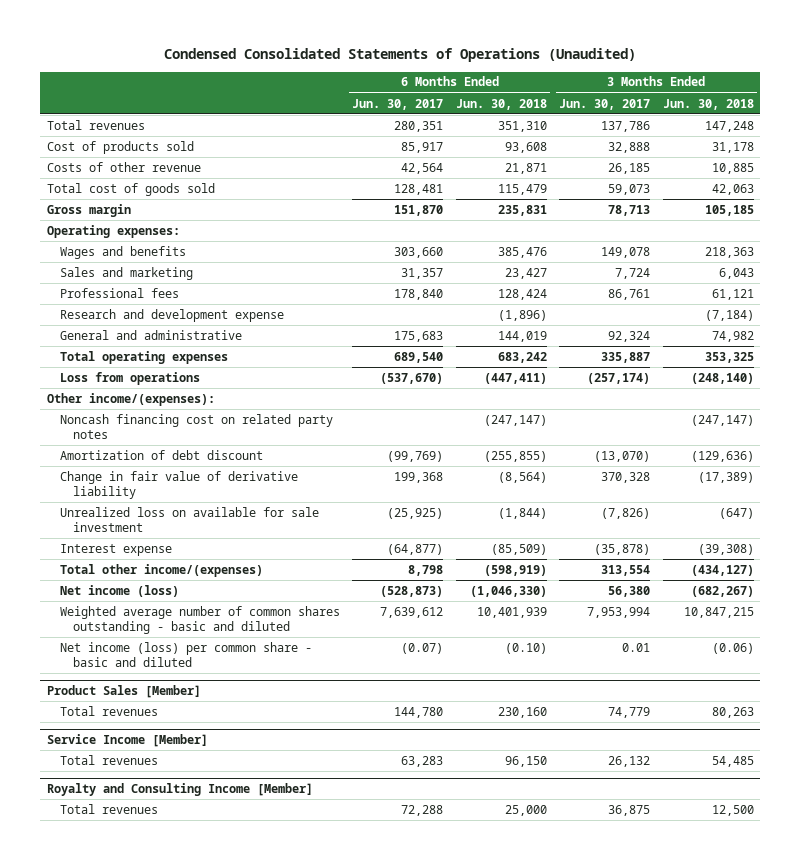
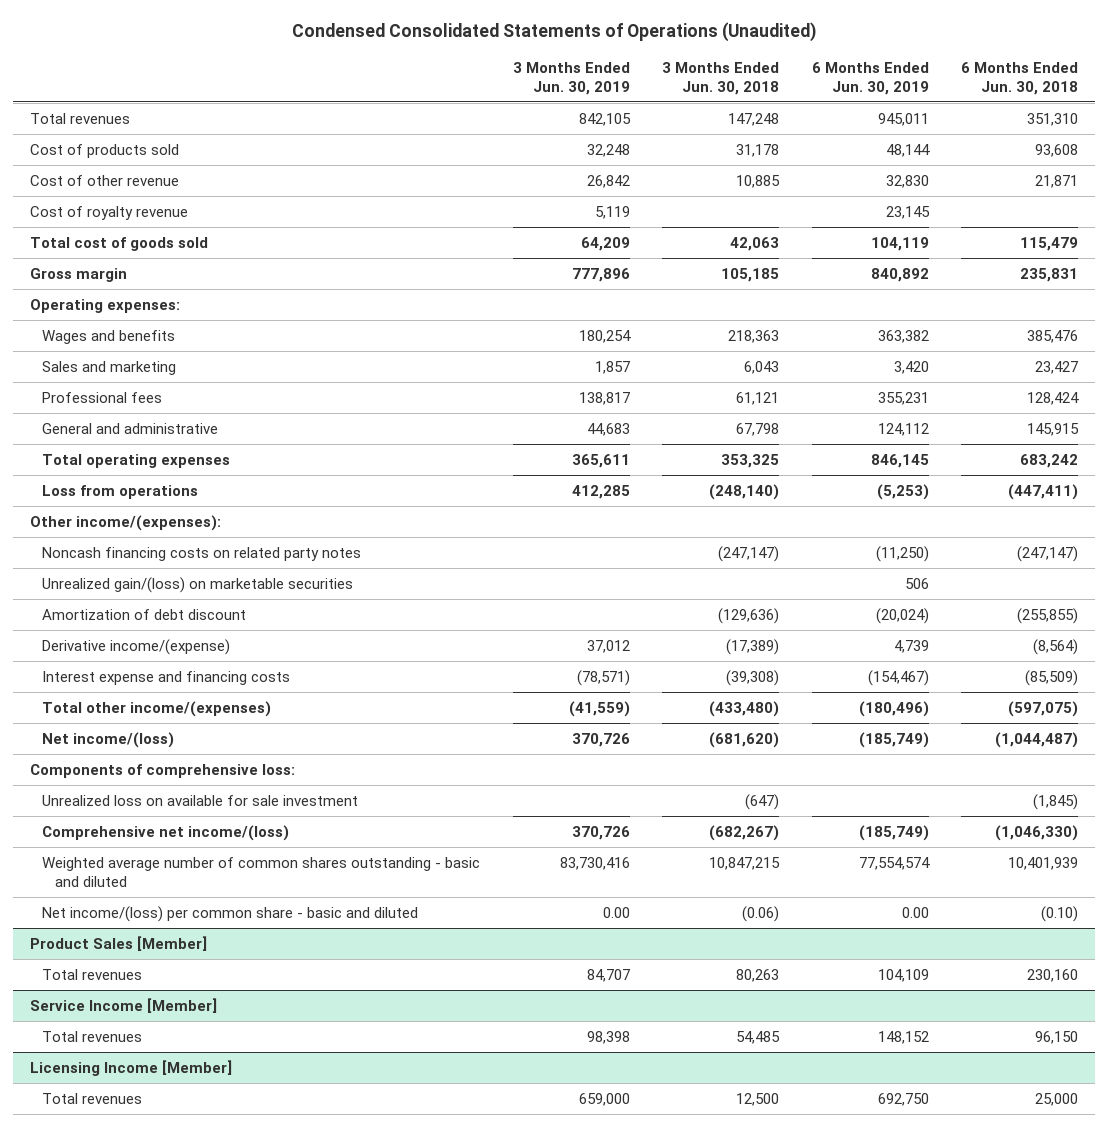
- | 6 Months Ended Jun. 30, 2017 | 6 Months Ended Jun. 30, 2018 | 3 Months Ended Jun. 30, 2017 | 3 Months Ended Jun. 30, 2018
+ | 3 Months Ended Jun. 30, 2019 | 3 Months Ended Jun. 30, 2018 | 6 Months Ended Jun. 30, 2019 | 6 Months Ended Jun. 30, 2018
- Costs of other revenue | 42,564 | 21,871 | 26,185 | 10,885
+ Cost of other revenue | 26,842 | 10,885 | 32,830 | 21,871
+ Cost of royalty revenue | 5,119 | | 23,145 |
- Research and development expense | | (1,896) | | (7,184)
- General and administrative | 175,683 | 144,019 | 92,324 | 74,982
+ General and administrative | 44,683 | 67,798 | 124,112 | 145,915
- Noncash financing cost on related party notes | | (247,147) | | (247,147)
+ Noncash financing costs on related party notes | | (247,147) | (11,250) | (247,147)
+ Unrealized gain/(loss) on marketable securities | | | 506 |
- Change in fair value of derivative liability | 199,368 | (8,564) | 370,328 | (17,389)
- Unrealized loss on available for sale investment | (25,925) | (1,844) | (7,826) | (647)
- Interest expense | (64,877) | (85,509) | (35,878) | (39,308)
- Total other income/(expenses) | 8,798 | (598,919) | 313,554 | (434,127)
- Net income (loss) | (528,873) | (1,046,330) | 56,380 | (682,267)
+ Derivative income/(expense) | 37,012 | (17,389) | 4,739 | (8,564)
+ Interest expense and financing costs | (78,571) | (39,308) | (154,467) | (85,509)
+ Total other income/(expenses) | (41,559) | (433,480) | (180,496) | (597,075)
+ Net income/(loss) | 370,726 | (681,620) | (185,749) | (1,044,487)
+ Components of comprehensive loss:
+ Unrealized loss on available for sale investment | | (647) | | (1,845)
+ Comprehensive net income/(loss) | 370,726 | (682,267) | (185,749) | (1,046,330)
- Net income (loss) per common share - basic and diluted | (0.07) | (0.10) | 0.01 | (0.06)
+ Net income/(loss) per common share - basic and diluted | 0.00 | (0.06) | 0.00 | (0.10)
- Royalty and Consulting Income [Member]
+ Licensing Income [Member]

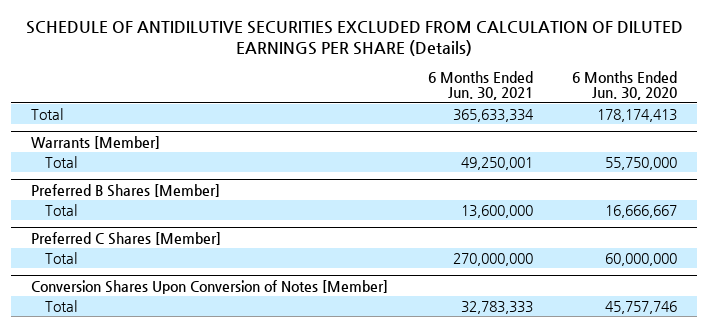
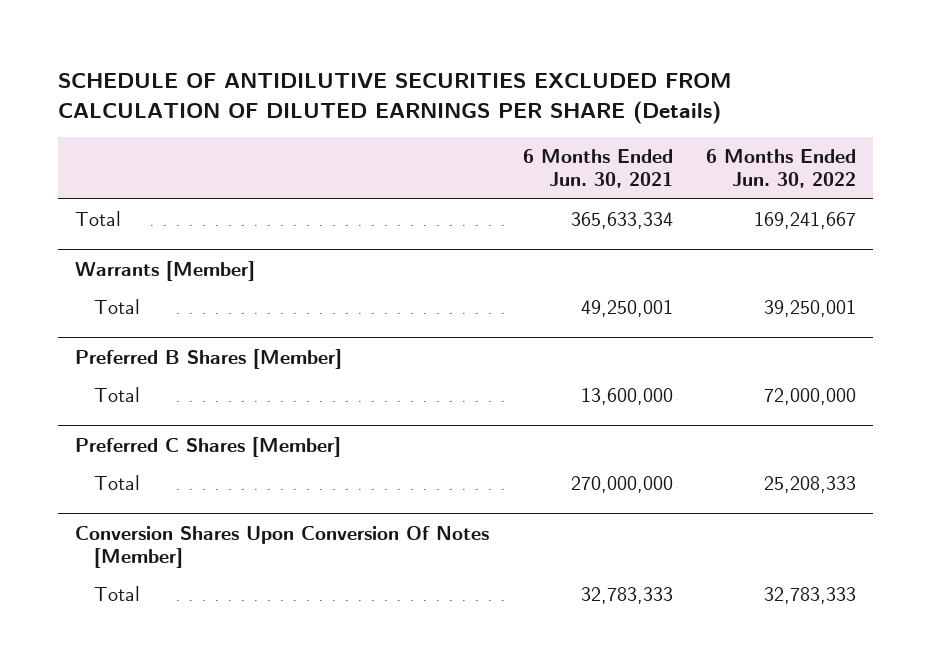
- | 6 Months Ended Jun. 30, 2021 | 6 Months Ended Jun. 30, 2020
+ | 6 Months Ended Jun. 30, 2021 | 6 Months Ended Jun. 30, 2022
- Conversion Shares Upon Conversion of Notes [Member]
+ Conversion Shares Upon Conversion Of Notes [Member]

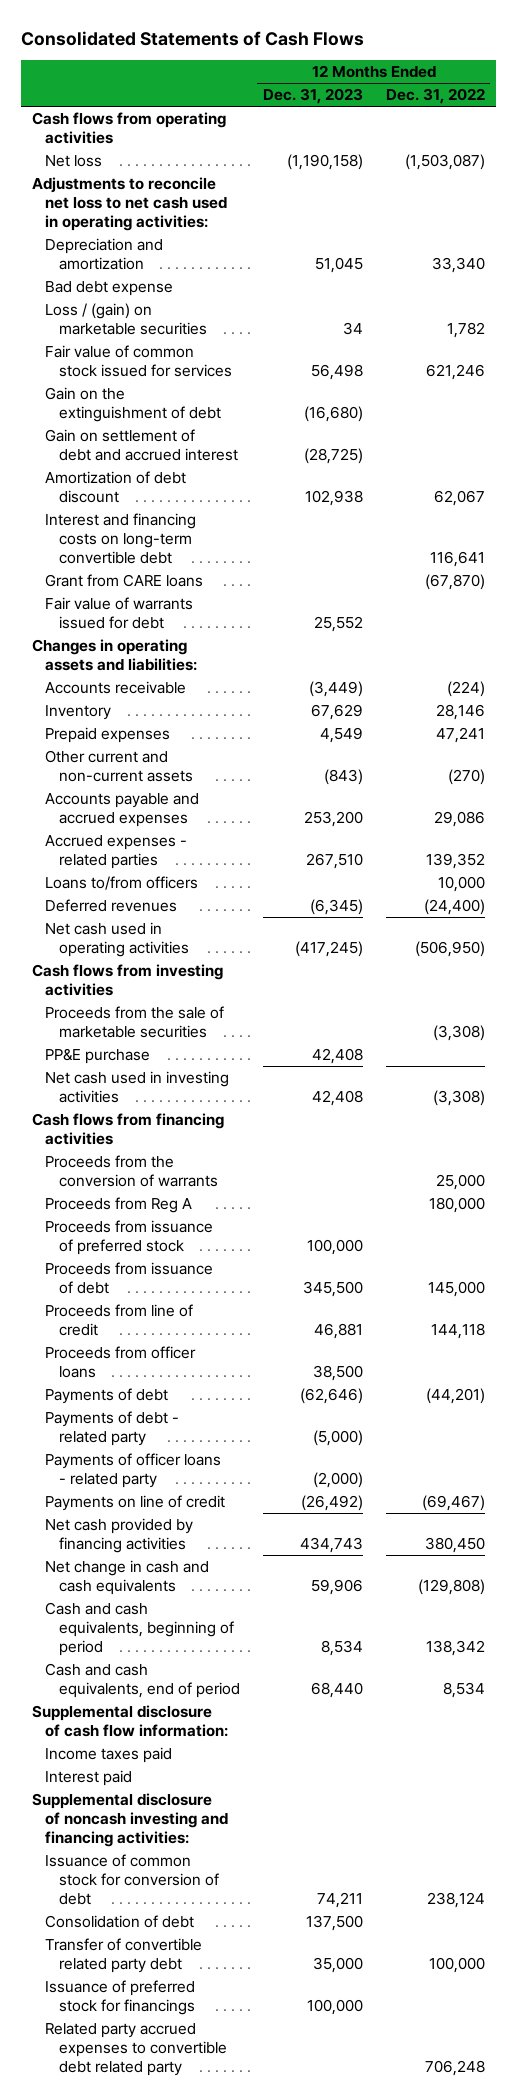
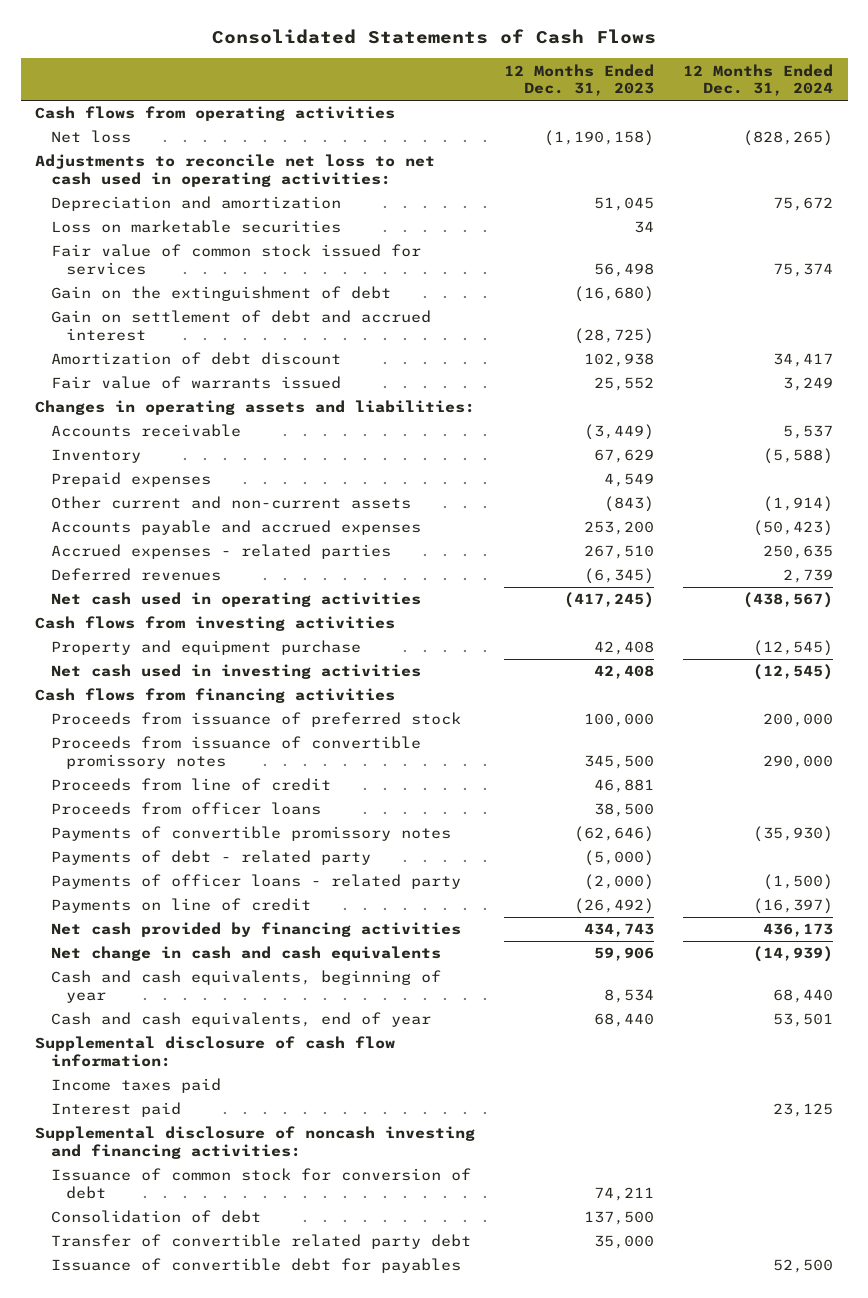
- | 12 Months Ended Dec. 31, 2023 | 12 Months Ended Dec. 31, 2022
+ | 12 Months Ended Dec. 31, 2023 | 12 Months Ended Dec. 31, 2024
- Bad debt expense
- Loss / (gain) on marketable securities | 34 | 1,782
+ Loss on marketable securities | 34 |
- Interest and financing costs on long-term convertible debt | | 116,641
- Grant from CARE loans | | (67,870)
- Fair value of warrants issued for debt | 25,552 |
+ Fair value of warrants issued | 25,552 | 3,249
- Loans to/from officers | | 10,000
- Proceeds from the sale of marketable securities | | (3,308)
- PP&E purchase | 42,408 |
+ Property and equipment purchase | 42,408 | (12,545)
- Proceeds from the conversion of warrants | | 25,000
- Proceeds from Reg A | | 180,000
- Proceeds from issuance of debt | 345,500 | 145,000
+ Proceeds from issuance of convertible promissory notes | 345,500 | 290,000
- Payments of debt | (62,646) | (44,201)
+ Payments of convertible promissory notes | (62,646) | (35,930)
- Cash and cash equivalents, beginning of period | 8,534 | 138,342
- Cash and cash equivalents, end of period | 68,440 | 8,534
+ Cash and cash equivalents, beginning of year | 8,534 | 68,440
+ Cash and cash equivalents, end of year | 68,440 | 53,501
- Issuance of preferred stock for financings | 100,000 |
- Related party accrued expenses to convertible debt related party | | 706,248
+ Issuance of convertible debt for payables | | 52,500

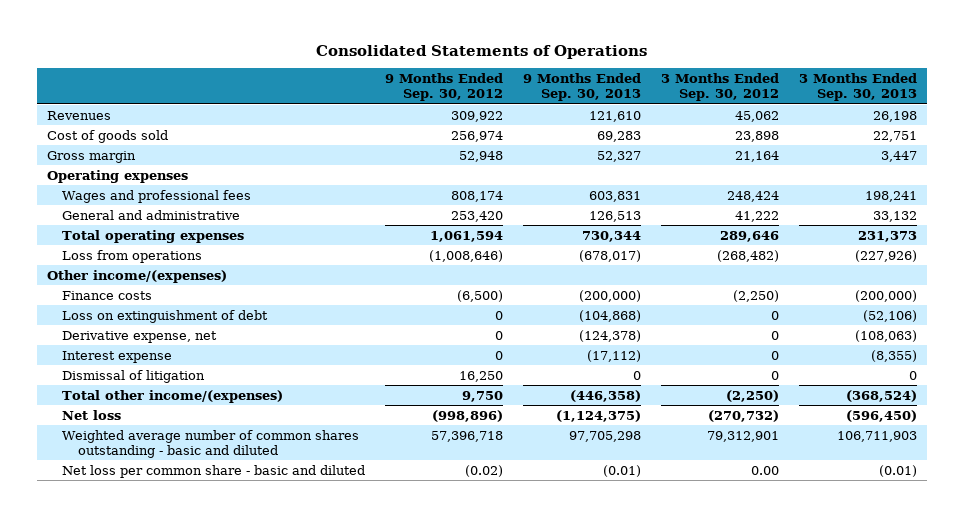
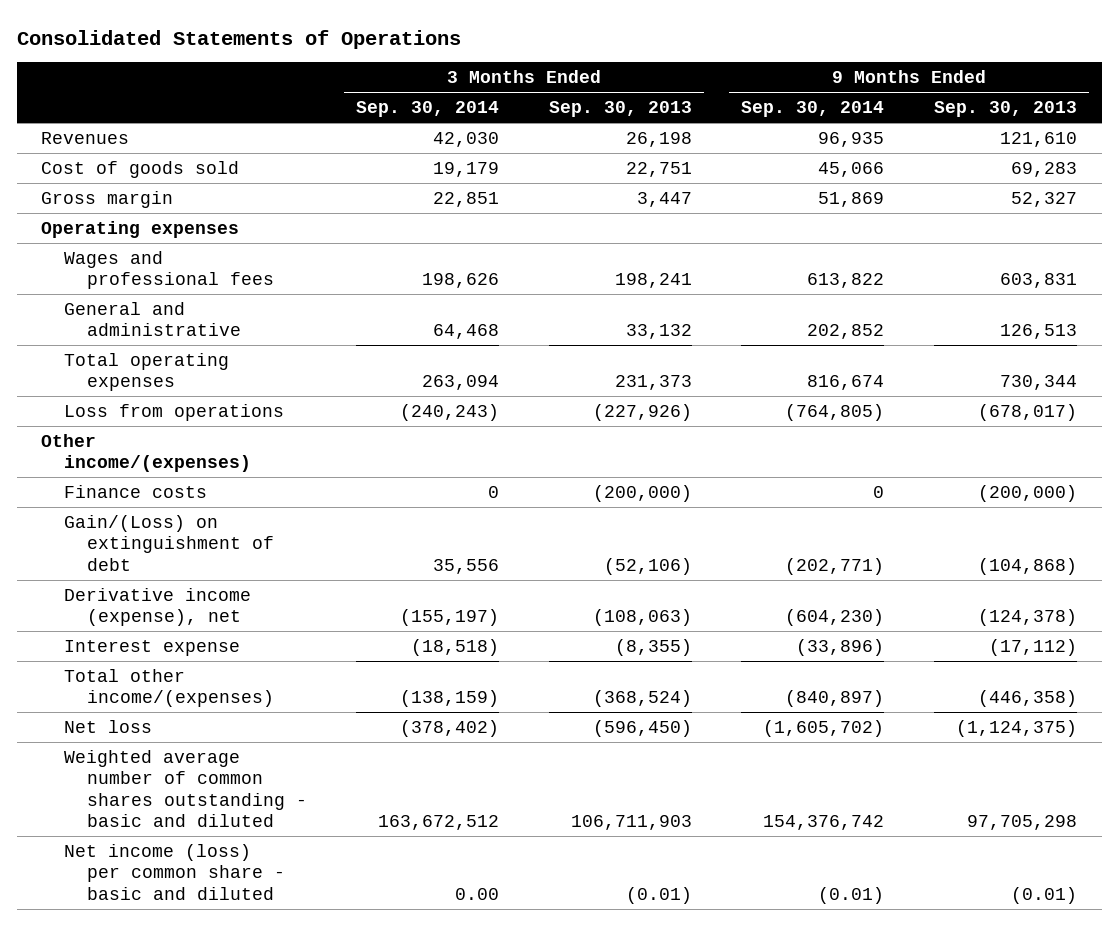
- | 9 Months Ended Sep. 30, 2012 | 9 Months Ended Sep. 30, 2013 | 3 Months Ended Sep. 30, 2012 | 3 Months Ended Sep. 30, 2013
+ | 3 Months Ended Sep. 30, 2014 | 3 Months Ended Sep. 30, 2013 | 9 Months Ended Sep. 30, 2014 | 9 Months Ended Sep. 30, 2013
- Loss on extinguishment of debt | 0 | (104,868) | 0 | (52,106)
- Derivative expense, net | 0 | (124,378) | 0 | (108,063)
+ Gain/(Loss) on extinguishment of debt | 35,556 | (52,106) | (202,771) | (104,868)
+ Derivative income (expense), net | (155,197) | (108,063) | (604,230) | (124,378)
- Dismissal of litigation | 16,250 | 0 | 0 | 0
- Net loss per common share - basic and diluted | (0.02) | (0.01) | 0.00 | (0.01)
+ Net income (loss) per common share - basic and diluted | 0.00 | (0.01) | (0.01) | (0.01)

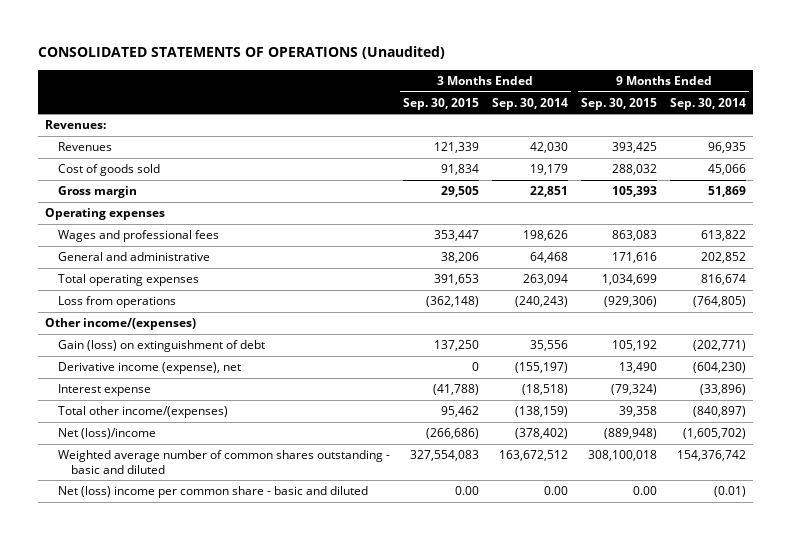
- Consolidated Statements of Operations
+ CONSOLIDATED STATEMENTS OF OPERATIONS (Unaudited)
- | 3 Months Ended Sep. 30, 2014 | 3 Months Ended Sep. 30, 2013 | 9 Months Ended Sep. 30, 2014 | 9 Months Ended Sep. 30, 2013
+ | 3 Months Ended Sep. 30, 2015 | 3 Months Ended Sep. 30, 2014 | 9 Months Ended Sep. 30, 2015 | 9 Months Ended Sep. 30, 2014
+ Revenues:
- Finance costs | 0 | (200,000) | 0 | (200,000)
- Gain/(Loss) on extinguishment of debt | 35,556 | (52,106) | (202,771) | (104,868)
+ Gain (loss) on extinguishment of debt | 137,250 | 35,556 | 105,192 | (202,771)
- Net loss | (378,402) | (596,450) | (1,605,702) | (1,124,375)
+ Net (loss)/income | (266,686) | (378,402) | (889,948) | (1,605,702)
- Net income (loss) per common share - basic and diluted | 0.00 | (0.01) | (0.01) | (0.01)
+ Net (loss) income per common share - basic and diluted | 0.00 | 0.00 | 0.00 | (0.01)

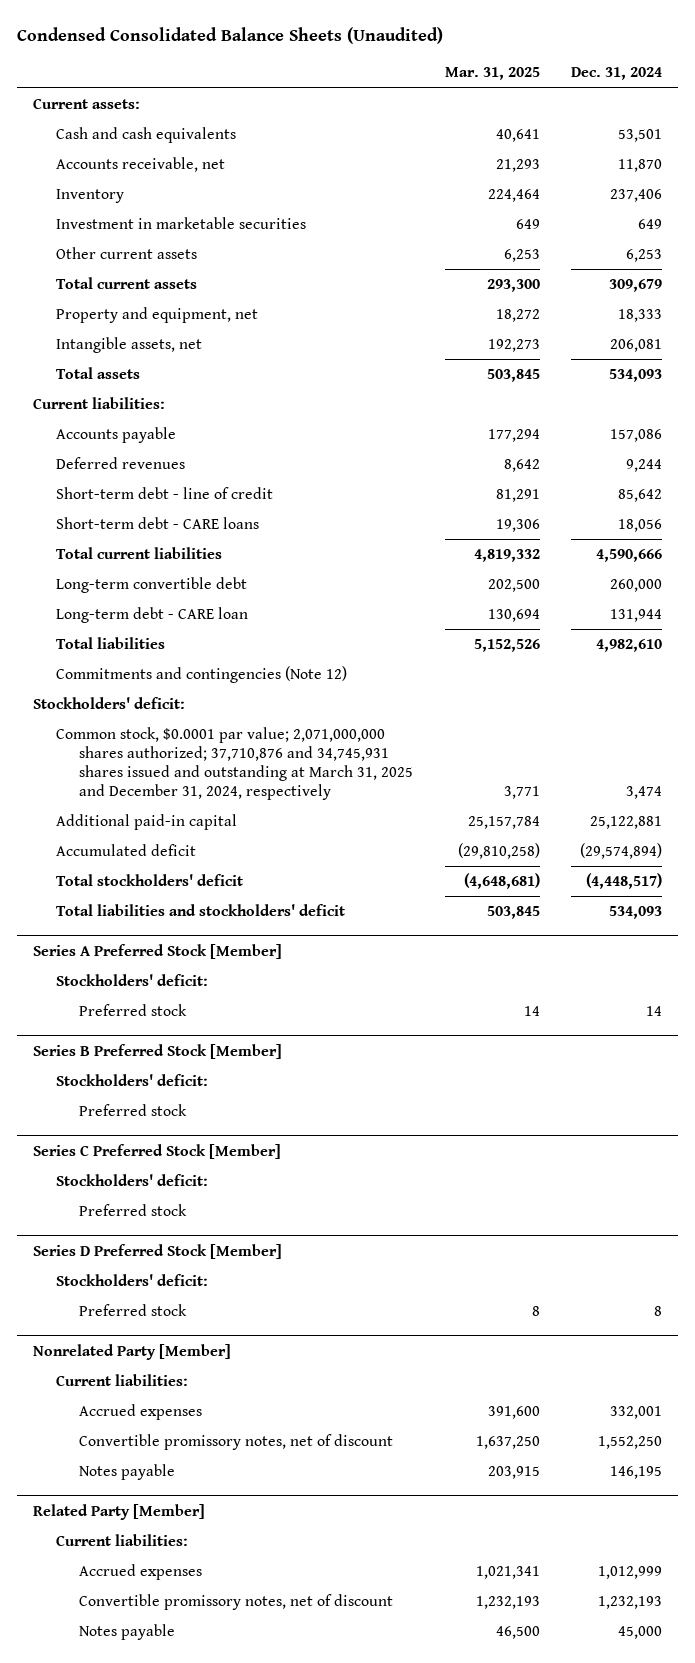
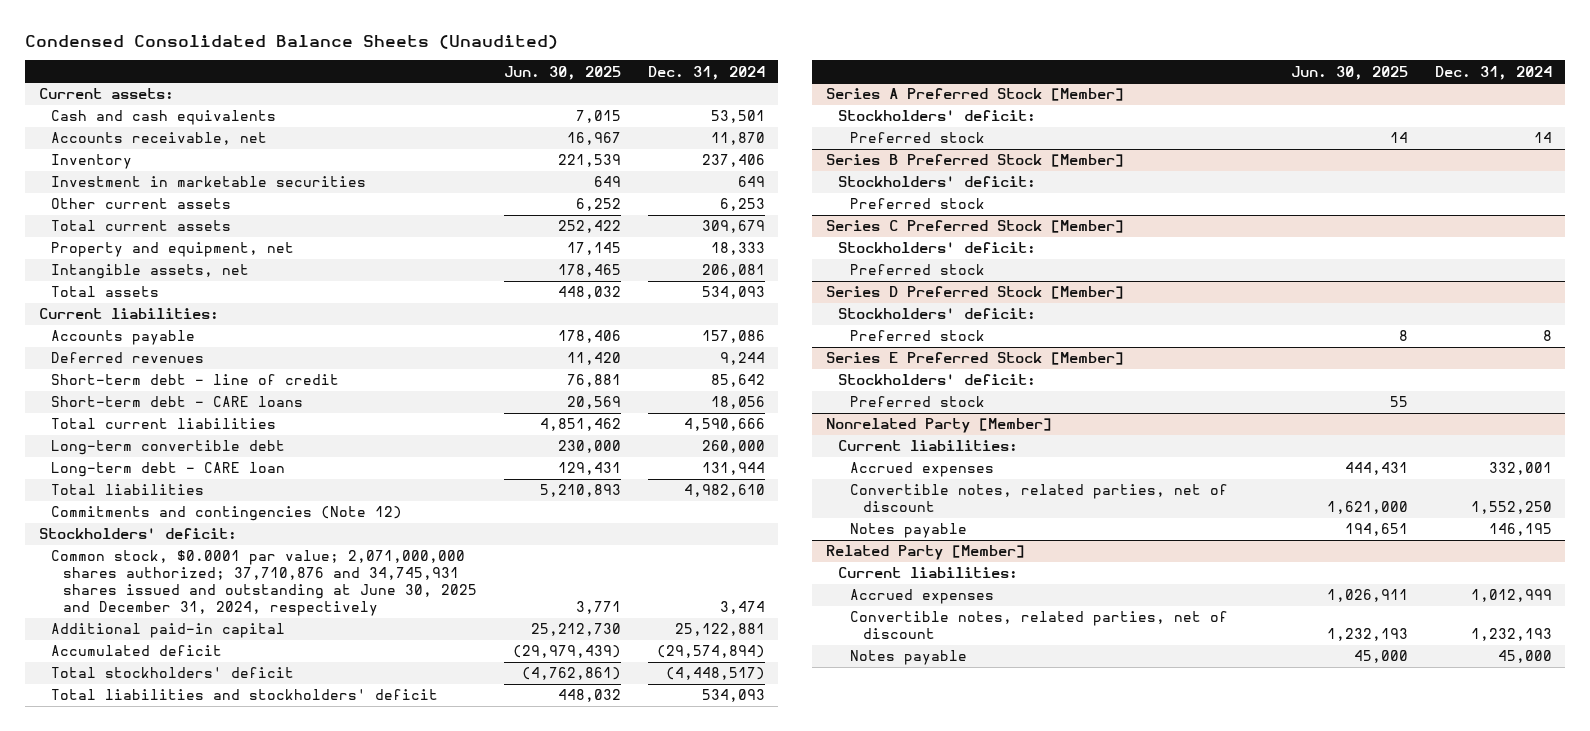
- | Mar. 31, 2025 | Dec. 31, 2024
+ | Jun. 30, 2025 | Dec. 31, 2024
- Common stock, $0.0001 par value; 2,071,000,000 shares authorized; 37,710,876 and 34,745,931 shares issued and outstanding at March 31, 2025 and December 31, 2024, respectively | 3,771 | 3,474
+ Common stock, $0.0001 par value; 2,071,000,000 shares authorized; 37,710,876 and 34,745,931 shares issued and outstanding at June 30, 2025 and December 31, 2024, respectively | 3,771 | 3,474
+ Series E Preferred Stock [Member]
+ Stockholders' deficit:
+ Preferred stock | 55 |
@ Nonrelated Party [Member]
- Convertible promissory notes, net of discount | 1,637,250 | 1,552,250
+ Convertible notes, related parties, net of discount | 1,621,000 | 1,552,250
@ Related Party [Member]
- Convertible promissory notes, net of discount | 1,232,193 | 1,232,193
+ Convertible notes, related parties, net of discount | 1,232,193 | 1,232,193

